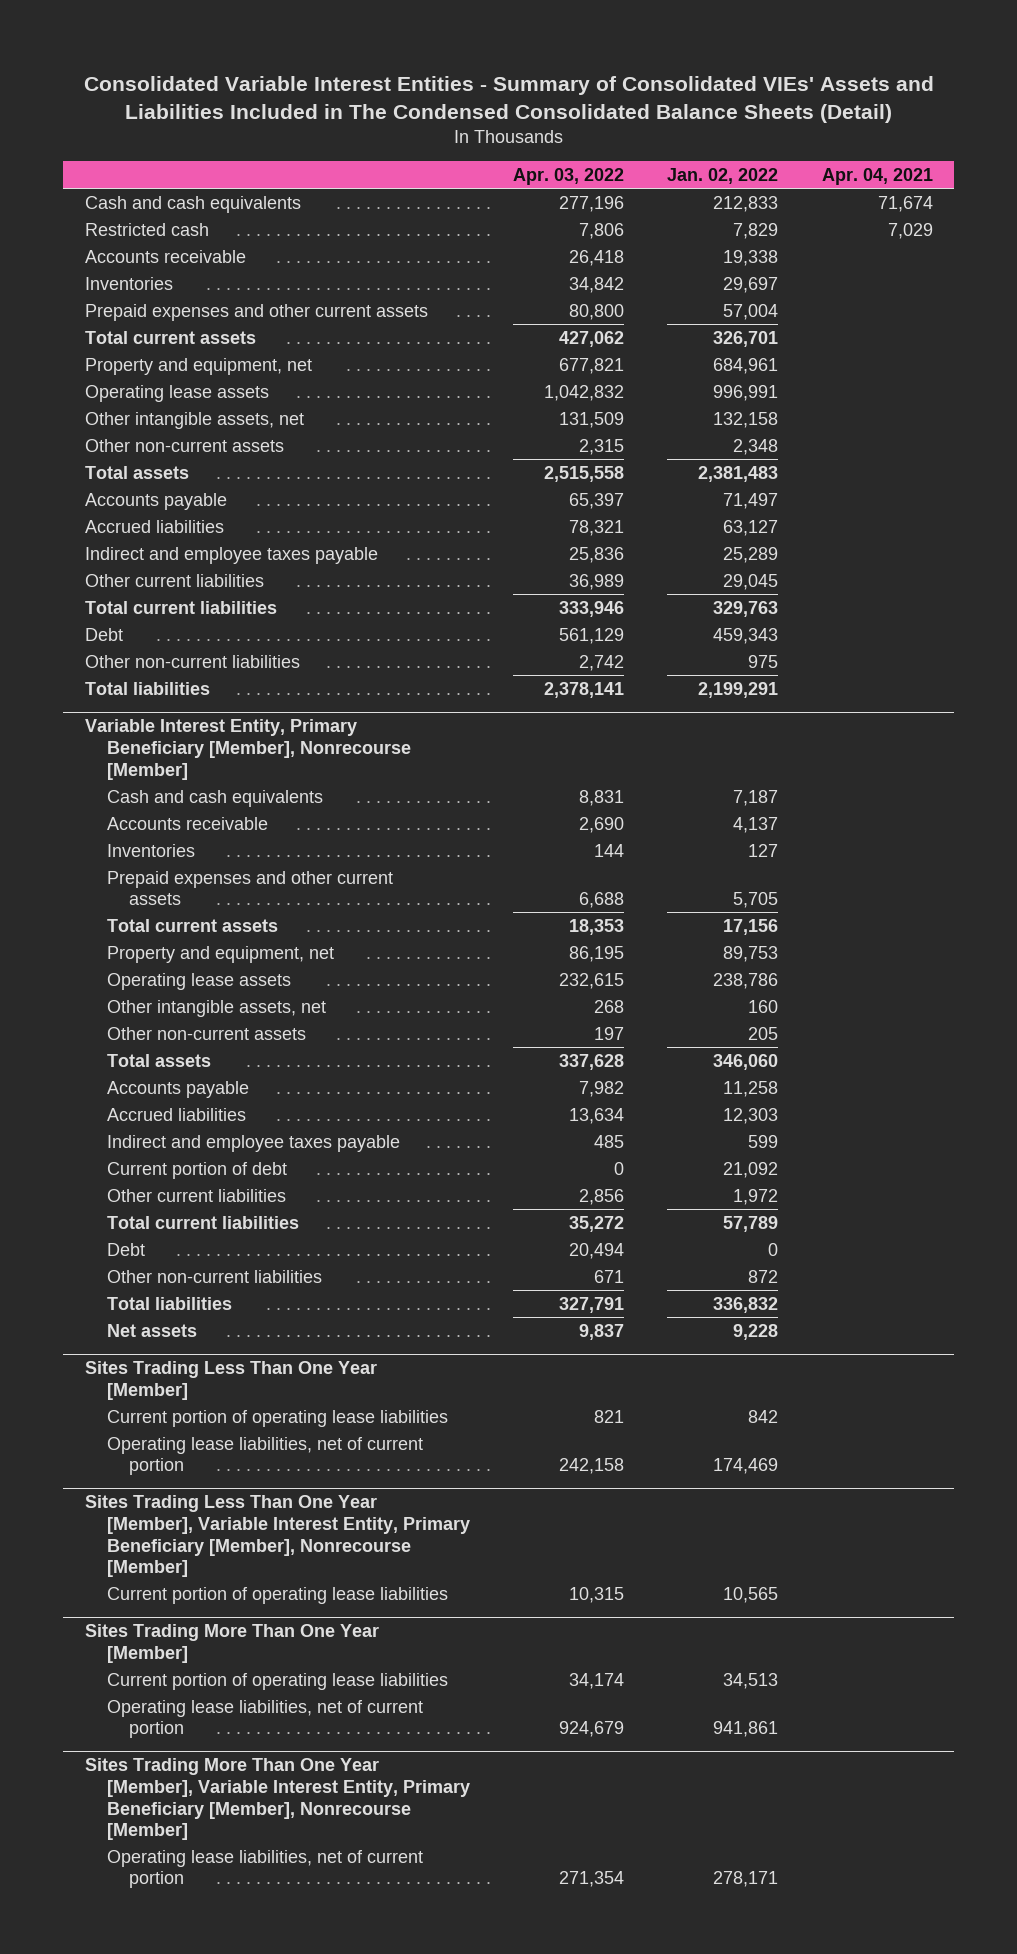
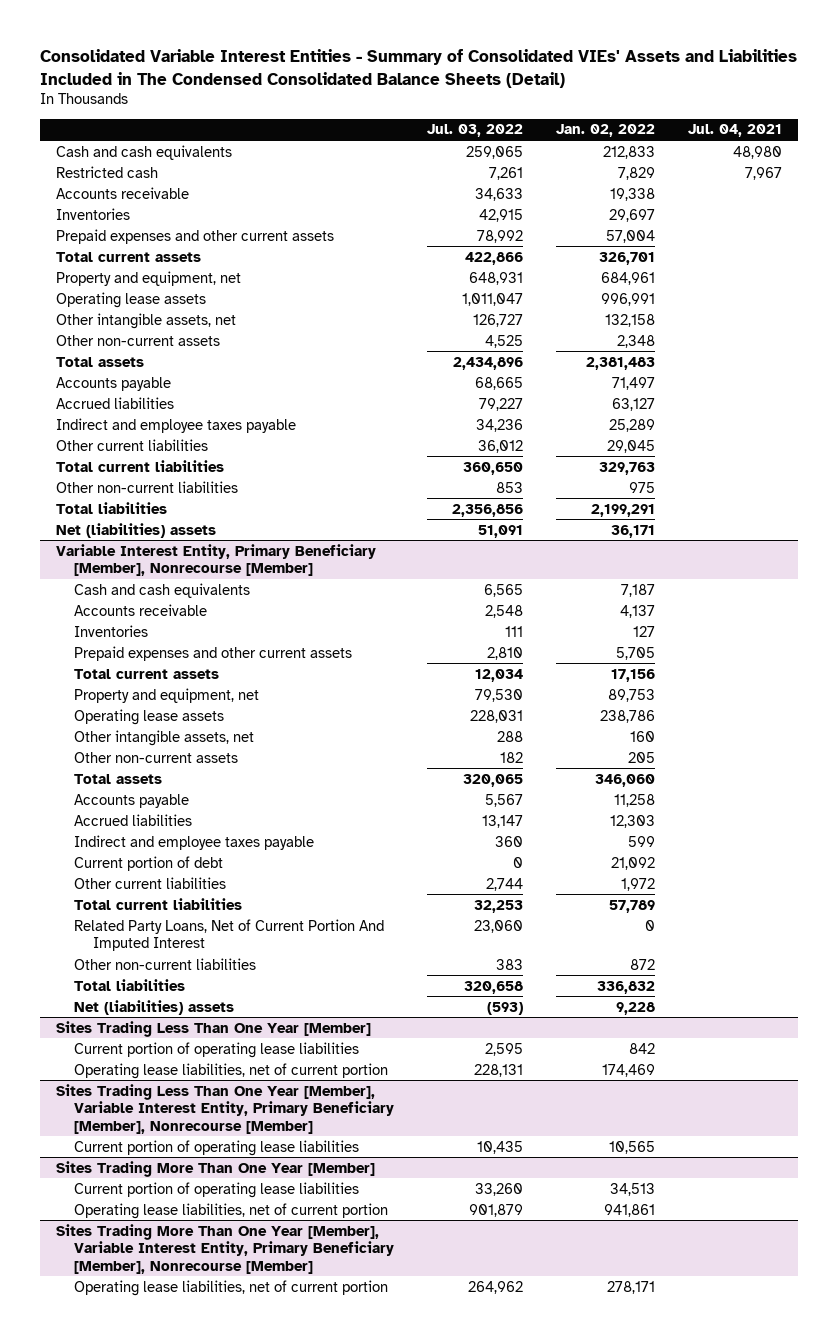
- | Apr. 03, 2022 | Jan. 02, 2022 | Apr. 04, 2021
+ | Jul. 03, 2022 | Jan. 02, 2022 | Jul. 04, 2021
- Debt | 561,129 | 459,343 |
+ Net (liabilities) assets | 51,091 | 36,171 |
@ Variable Interest Entity, Primary Beneficiary [Member], Nonrecourse [Member]
- Debt | 20,494 | 0 |
+ Related Party Loans, Net of Current Portion And Imputed Interest | 23,060 | 0 |
- Net assets | 9,837 | 9,228 |
+ Net (liabilities) assets | (593) | 9,228 |

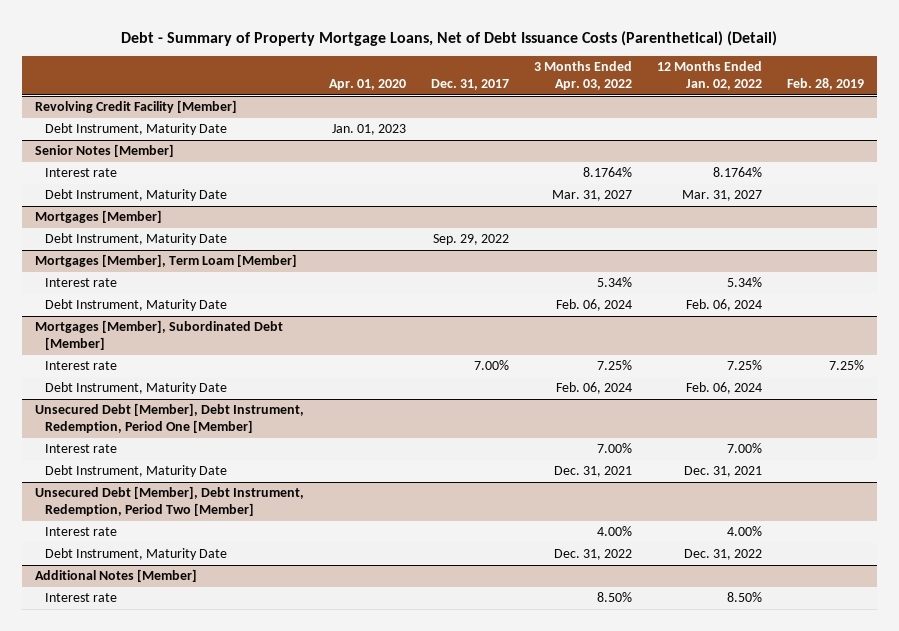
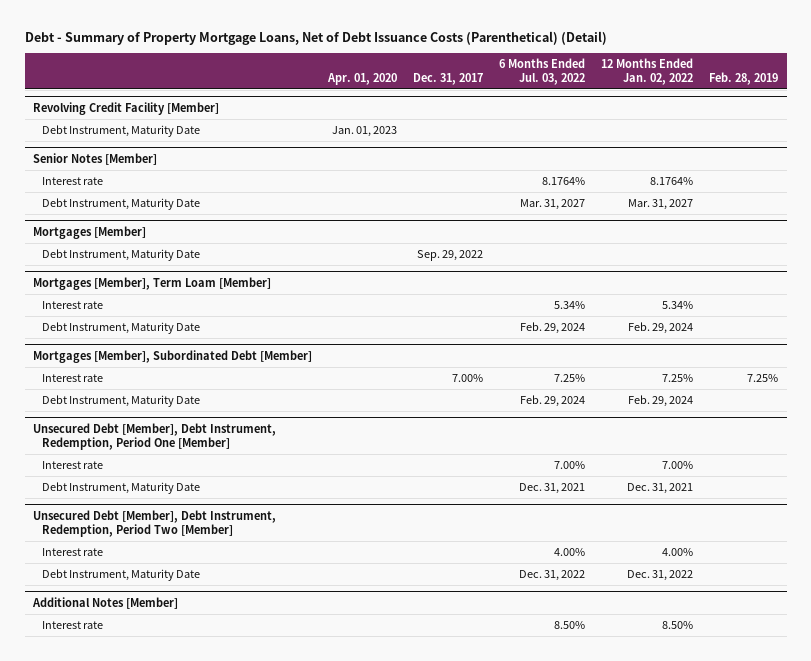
- | Apr. 01, 2020 | Dec. 31, 2017 | 3 Months Ended Apr. 03, 2022 | 12 Months Ended Jan. 02, 2022 | Feb. 28, 2019
+ | Apr. 01, 2020 | Dec. 31, 2017 | 6 Months Ended Jul. 03, 2022 | 12 Months Ended Jan. 02, 2022 | Feb. 28, 2019
@ Mortgages [Member], Term Loam [Member]
- Debt Instrument, Maturity Date | | | Feb. 06, 2024 | Feb. 06, 2024 |
+ Debt Instrument, Maturity Date | | | Feb. 29, 2024 | Feb. 29, 2024 |
@ Mortgages [Member], Subordinated Debt [Member]
- Debt Instrument, Maturity Date | | | Feb. 06, 2024 | Feb. 06, 2024 |
+ Debt Instrument, Maturity Date | | | Feb. 29, 2024 | Feb. 29, 2024 |

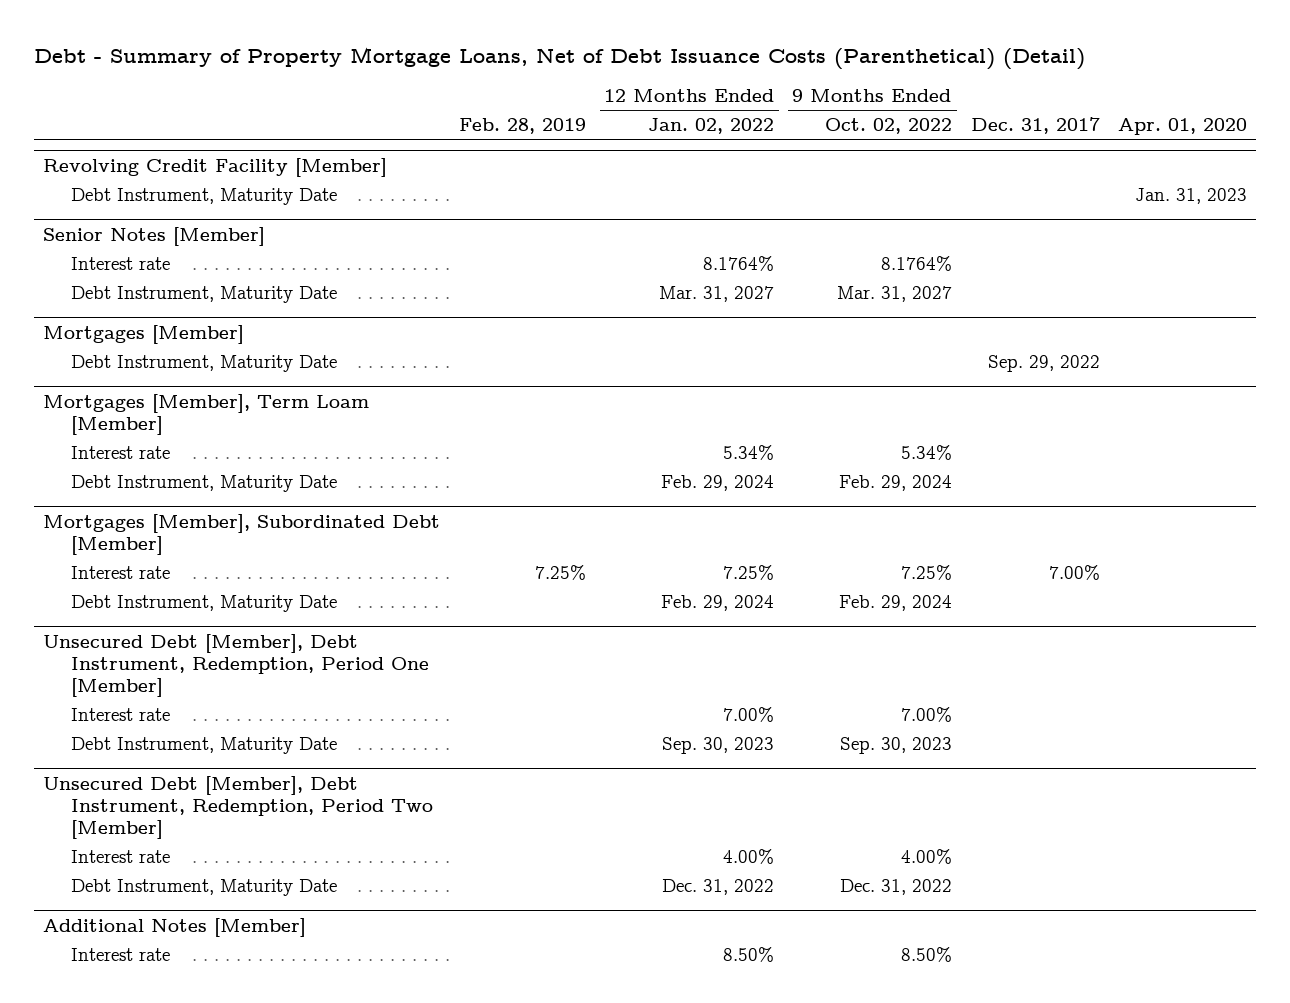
- | Apr. 01, 2020 | Dec. 31, 2017 | 6 Months Ended Jul. 03, 2022 | 12 Months Ended Jan. 02, 2022 | Feb. 28, 2019
+ | Feb. 28, 2019 | 12 Months Ended Jan. 02, 2022 | 9 Months Ended Oct. 02, 2022 | Dec. 31, 2017 | Apr. 01, 2020
@ Revolving Credit Facility [Member]
- Debt Instrument, Maturity Date | Jan. 01, 2023 | | | |
+ Debt Instrument, Maturity Date | | | | | Jan. 31, 2023
@ Unsecured Debt [Member], Debt Instrument, Redemption, Period One [Member]
- Debt Instrument, Maturity Date | | | Dec. 31, 2021 | Dec. 31, 2021 |
+ Debt Instrument, Maturity Date | | Sep. 30, 2023 | Sep. 30, 2023 | |

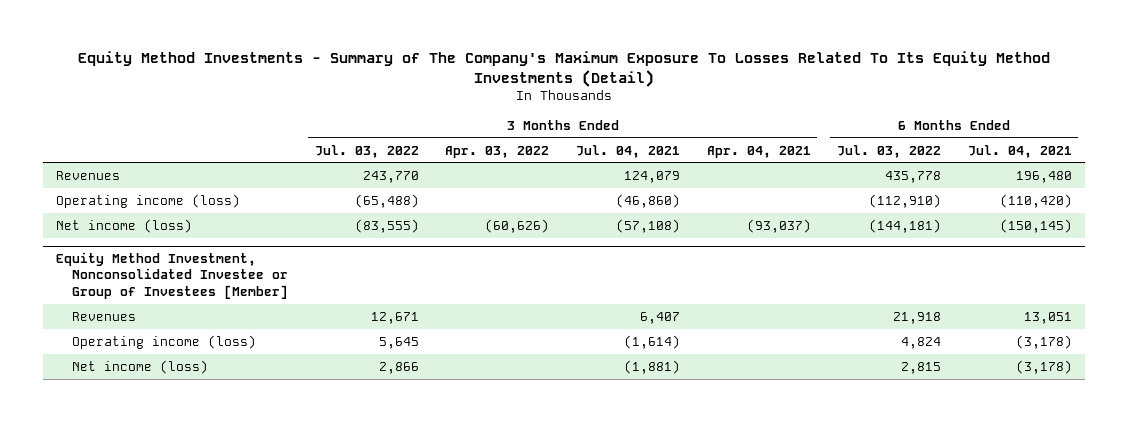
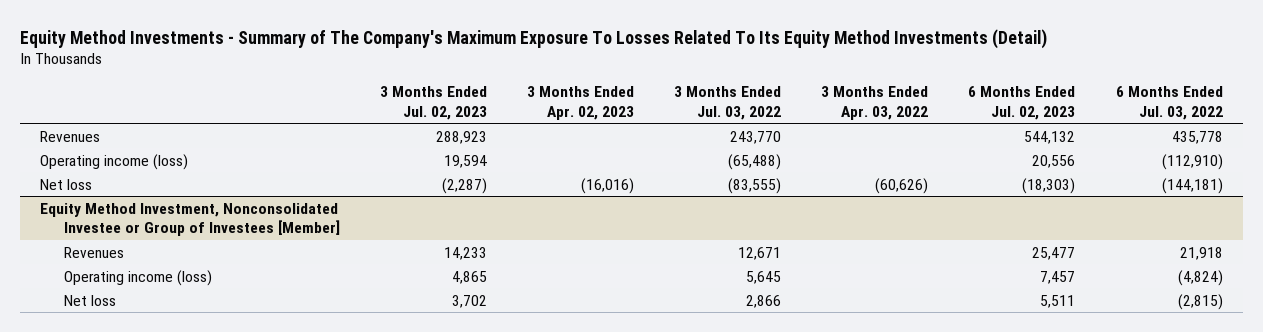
- | 3 Months Ended Jul. 03, 2022 | 3 Months Ended Apr. 03, 2022 | 3 Months Ended Jul. 04, 2021 | 3 Months Ended Apr. 04, 2021 | 6 Months Ended Jul. 03, 2022 | 6 Months Ended Jul. 04, 2021
+ | 3 Months Ended Jul. 02, 2023 | 3 Months Ended Apr. 02, 2023 | 3 Months Ended Jul. 03, 2022 | 3 Months Ended Apr. 03, 2022 | 6 Months Ended Jul. 02, 2023 | 6 Months Ended Jul. 03, 2022
- Net income (loss) | (83,555) | (60,626) | (57,108) | (93,037) | (144,181) | (150,145)
+ Net loss | (2,287) | (16,016) | (83,555) | (60,626) | (18,303) | (144,181)
@ Equity Method Investment, Nonconsolidated Investee or Group of Investees [Member]
- Operating income (loss) | 5,645 | | (1,614) | | 4,824 | (3,178)
- Net income (loss) | 2,866 | | (1,881) | | 2,815 | (3,178)
+ Operating income (loss) | 4,865 | | 5,645 | | 7,457 | (4,824)
+ Net loss | 3,702 | | 2,866 | | 5,511 | (2,815)

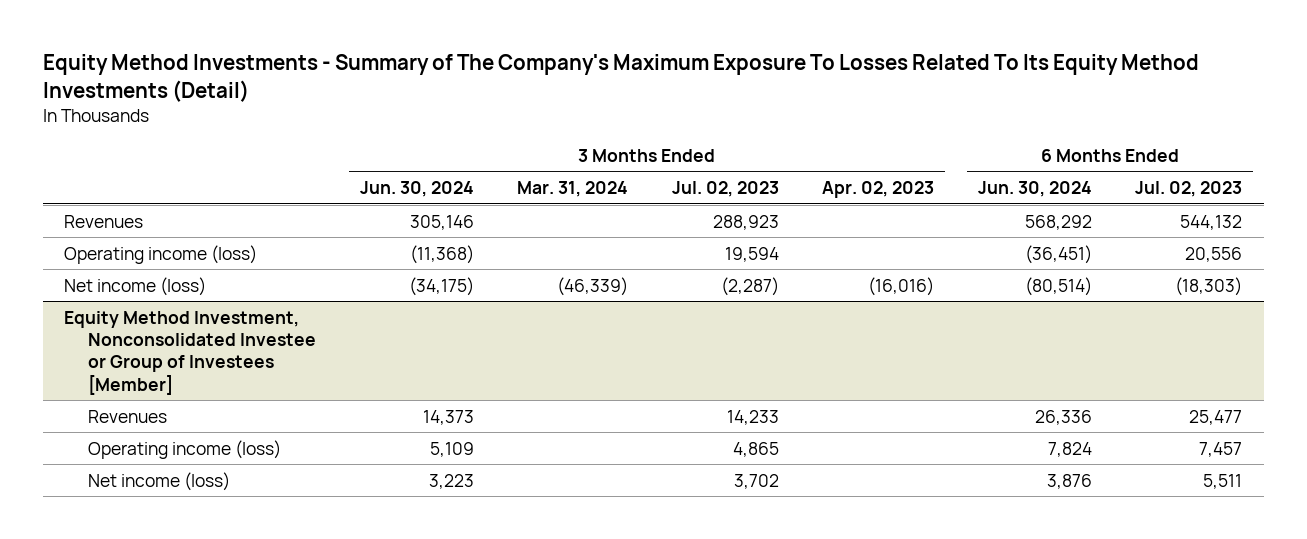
- | 3 Months Ended Jul. 02, 2023 | 3 Months Ended Apr. 02, 2023 | 3 Months Ended Jul. 03, 2022 | 3 Months Ended Apr. 03, 2022 | 6 Months Ended Jul. 02, 2023 | 6 Months Ended Jul. 03, 2022
+ | 3 Months Ended Jun. 30, 2024 | 3 Months Ended Mar. 31, 2024 | 3 Months Ended Jul. 02, 2023 | 3 Months Ended Apr. 02, 2023 | 6 Months Ended Jun. 30, 2024 | 6 Months Ended Jul. 02, 2023
- Net loss | (2,287) | (16,016) | (83,555) | (60,626) | (18,303) | (144,181)
+ Net income (loss) | (34,175) | (46,339) | (2,287) | (16,016) | (80,514) | (18,303)
@ Equity Method Investment, Nonconsolidated Investee or Group of Investees [Member]
- Net loss | 3,702 | | 2,866 | | 5,511 | (2,815)
+ Net income (loss) | 3,223 | | 3,702 | | 3,876 | 5,511

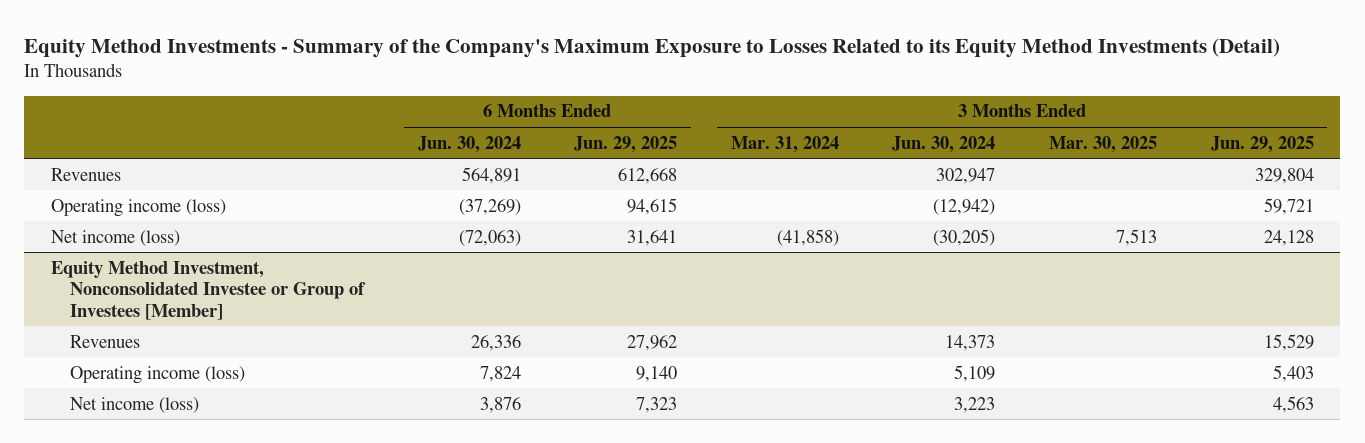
- Equity Method Investments - Summary of The Company's Maximum Exposure To Losses Related To Its Equity Method Investments (Detail)
+ Equity Method Investments - Summary of the Company's Maximum Exposure to Losses Related to its Equity Method Investments (Detail)
- | 3 Months Ended Jun. 30, 2024 | 3 Months Ended Mar. 31, 2024 | 3 Months Ended Jul. 02, 2023 | 3 Months Ended Apr. 02, 2023 | 6 Months Ended Jun. 30, 2024 | 6 Months Ended Jul. 02, 2023
+ | 6 Months Ended Jun. 30, 2024 | 6 Months Ended Jun. 29, 2025 | 3 Months Ended Mar. 31, 2024 | 3 Months Ended Jun. 30, 2024 | 3 Months Ended Mar. 30, 2025 | 3 Months Ended Jun. 29, 2025
- Revenues | 305,146 | | 288,923 | | 568,292 | 544,132
- Operating income (loss) | (11,368) | | 19,594 | | (36,451) | 20,556
- Net income (loss) | (34,175) | (46,339) | (2,287) | (16,016) | (80,514) | (18,303)
+ Revenues | 564,891 | 612,668 | | 302,947 | | 329,804
+ Operating income (loss) | (37,269) | 94,615 | | (12,942) | | 59,721
+ Net income (loss) | (72,063) | 31,641 | (41,858) | (30,205) | 7,513 | 24,128

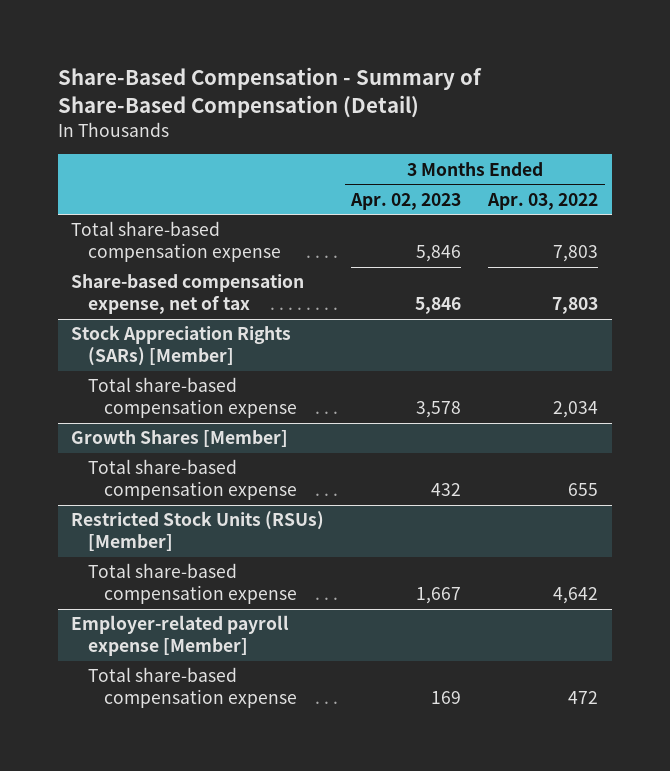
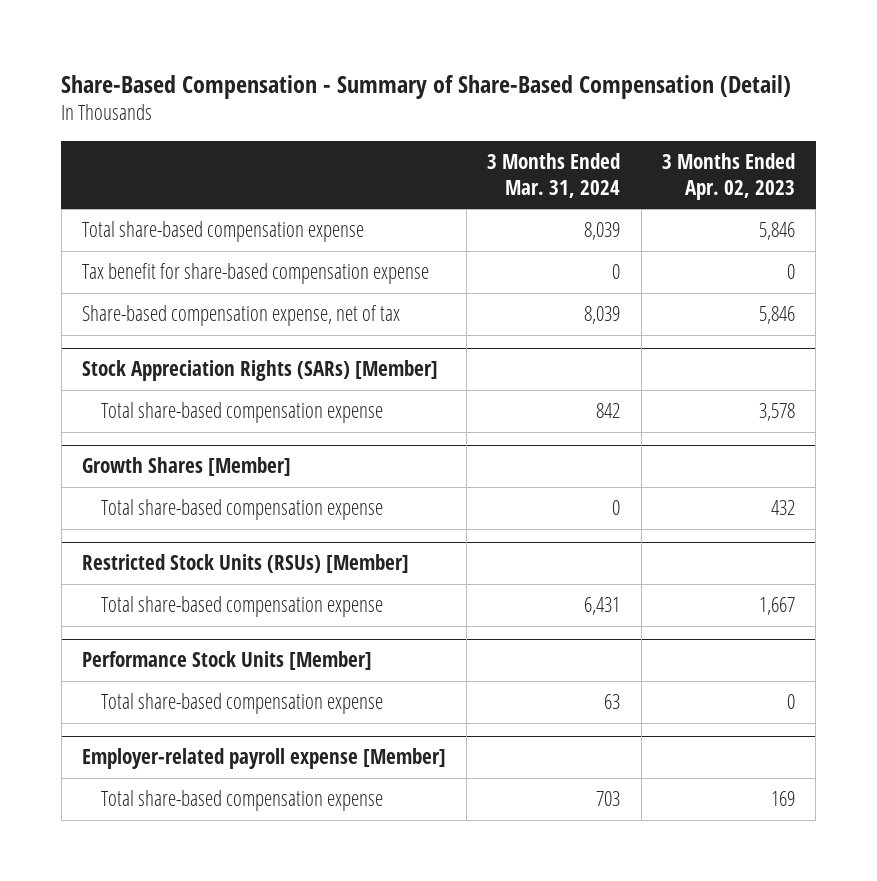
- | 3 Months Ended Apr. 02, 2023 | 3 Months Ended Apr. 03, 2022
+ | 3 Months Ended Mar. 31, 2024 | 3 Months Ended Apr. 02, 2023
+ Tax benefit for share-based compensation expense | 0 | 0
+ Performance Stock Units [Member]
+ Total share-based compensation expense | 63 | 0

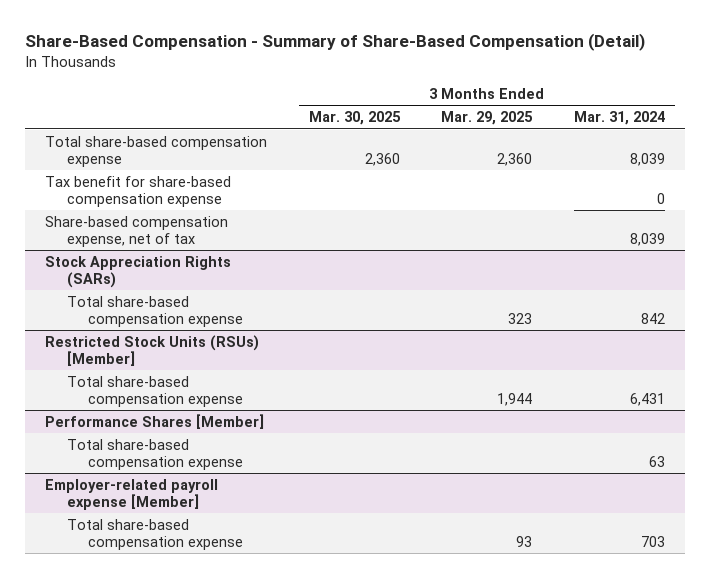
- | 3 Months Ended Mar. 31, 2024 | 3 Months Ended Apr. 02, 2023
+ | 3 Months Ended Mar. 30, 2025 | 3 Months Ended Mar. 29, 2025 | 3 Months Ended Mar. 31, 2024
- Stock Appreciation Rights (SARs) [Member]
+ Stock Appreciation Rights (SARs)
- Growth Shares [Member]
- Total share-based compensation expense | 0 | 432
- Performance Stock Units [Member]
+ Performance Shares [Member]

